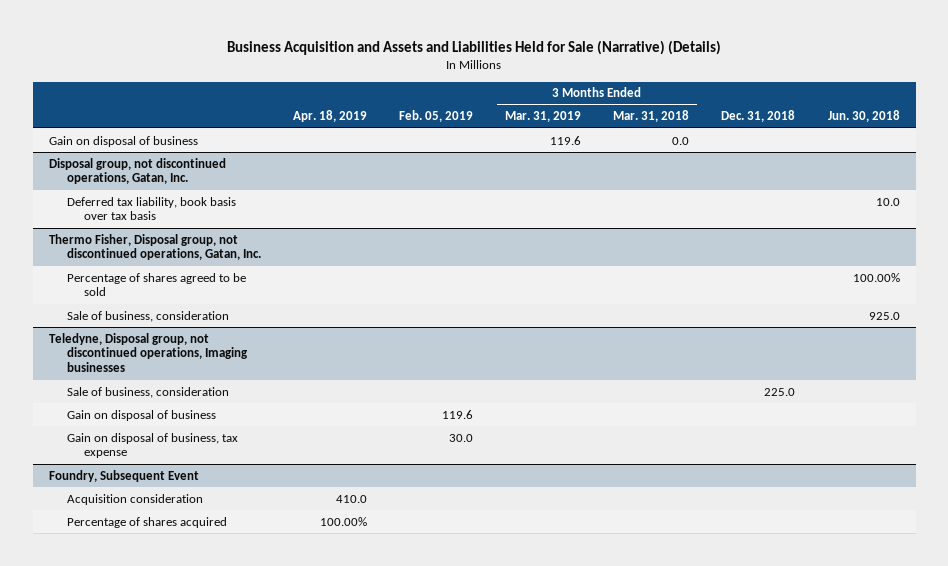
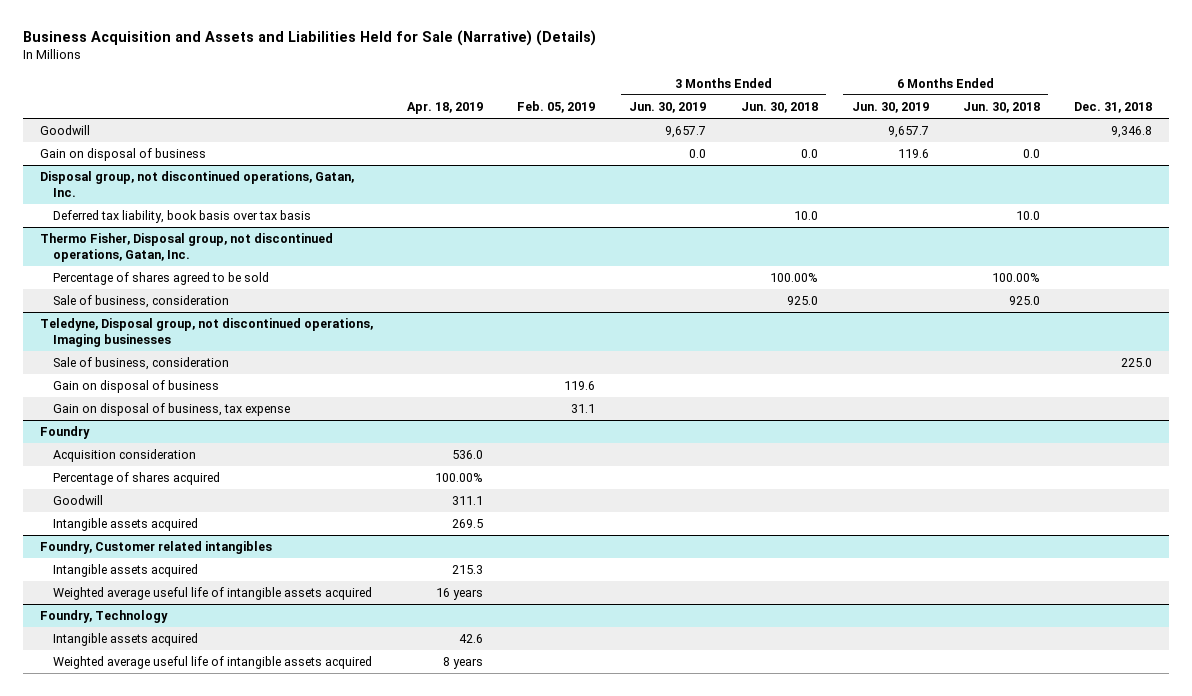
- | Apr. 18, 2019 | Feb. 05, 2019 | 3 Months Ended Mar. 31, 2019 | 3 Months Ended Mar. 31, 2018 | Dec. 31, 2018 | Jun. 30, 2018
+ | Apr. 18, 2019 | Feb. 05, 2019 | 3 Months Ended Jun. 30, 2019 | 3 Months Ended Jun. 30, 2018 | 6 Months Ended Jun. 30, 2019 | 6 Months Ended Jun. 30, 2018 | Dec. 31, 2018
+ Goodwill | | | 9,657.7 | | 9,657.7 | | 9,346.8
@ Teledyne, Disposal group, not discontinued operations, Imaging businesses
- Gain on disposal of business, tax expense | | 30.0 | | | |
- Foundry, Subsequent Event
- Acquisition consideration | 410.0 | | | | |
@ Teledyne, Disposal group, not discontinued operations, Imaging businesses
+ Gain on disposal of business, tax expense | | 31.1 | | | | |
+ Foundry
+ Acquisition consideration | 536.0 | | | | | |
+ Goodwill | 311.1 | | | | | |
+ Intangible assets acquired | 269.5 | | | | | |
+ Foundry, Customer related intangibles
+ Intangible assets acquired | 215.3 | | | | | |
+ Weighted average useful life of intangible assets acquired | 16 years | | | | | |
+ Foundry, Technology
+ Intangible assets acquired | 42.6 | | | | | |
+ Weighted average useful life of intangible assets acquired | 8 years | | | | | |

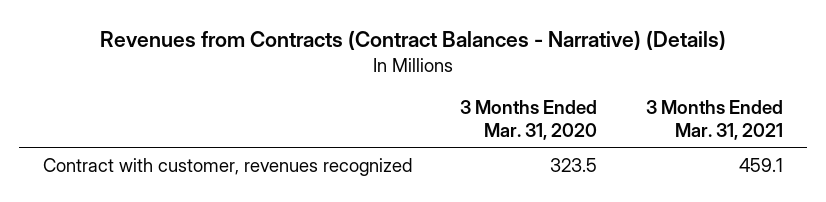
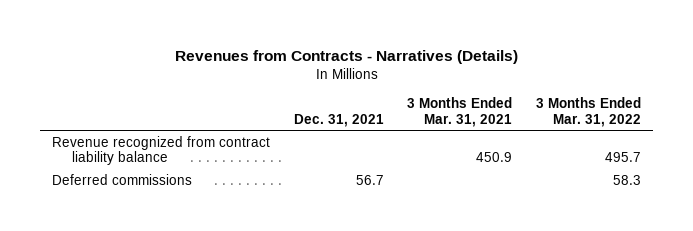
- Revenues from Contracts (Contract Balances - Narrative) (Details)
+ Revenues from Contracts - Narratives (Details)
- | 3 Months Ended Mar. 31, 2020 | 3 Months Ended Mar. 31, 2021
+ | Dec. 31, 2021 | 3 Months Ended Mar. 31, 2021 | 3 Months Ended Mar. 31, 2022
- Contract with customer, revenues recognized | 323.5 | 459.1
+ Revenue recognized from contract liability balance | | 450.9 | 495.7
+ Deferred commissions | 56.7 | | 58.3

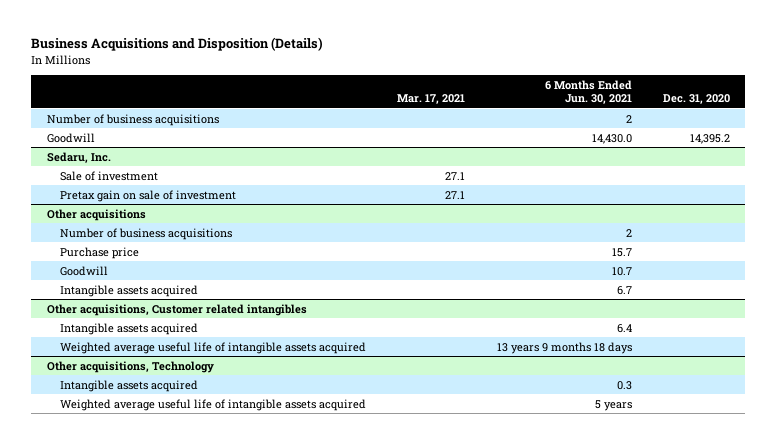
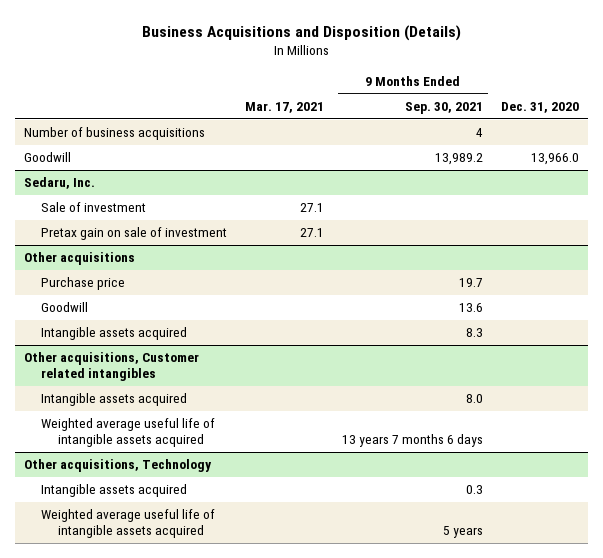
- | Mar. 17, 2021 | 6 Months Ended Jun. 30, 2021 | Dec. 31, 2020
+ | Mar. 17, 2021 | 9 Months Ended Sep. 30, 2021 | Dec. 31, 2020
- Goodwill | | 14,430.0 | 14,395.2
+ Goodwill | | 13,989.2 | 13,966.0
@ Other acquisitions
- Number of business acquisitions | | 2 |

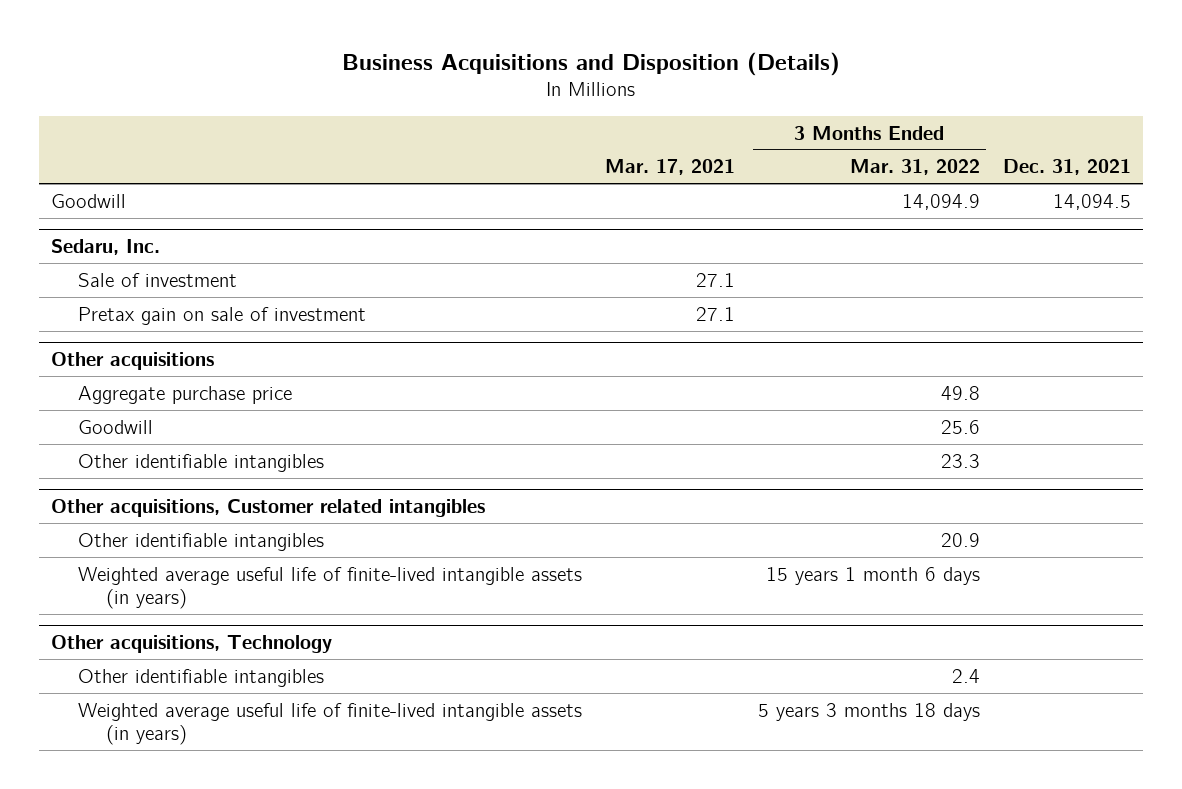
- | Mar. 17, 2021 | 9 Months Ended Sep. 30, 2021 | Dec. 31, 2020
+ | Mar. 17, 2021 | 3 Months Ended Mar. 31, 2022 | Dec. 31, 2021
- Number of business acquisitions | | 4 |
@ Other acquisitions
- Purchase price | | 19.7 |
+ Aggregate purchase price | | 49.8 |
- Intangible assets acquired | | 8.3 |
+ Other identifiable intangibles | | 23.3 |
@ Other acquisitions, Customer related intangibles
- Intangible assets acquired | | 8.0 |
- Weighted average useful life of intangible assets acquired | | 13 years 7 months 6 days |
+ Other identifiable intangibles | | 20.9 |
+ Weighted average useful life of finite-lived intangible assets (in years) | | 15 years 1 month 6 days |
@ Other acquisitions, Technology
- Intangible assets acquired | | 0.3 |
- Weighted average useful life of intangible assets acquired | | 5 years |
+ Other identifiable intangibles | | 2.4 |
+ Weighted average useful life of finite-lived intangible assets (in years) | | 5 years 3 months 18 days |

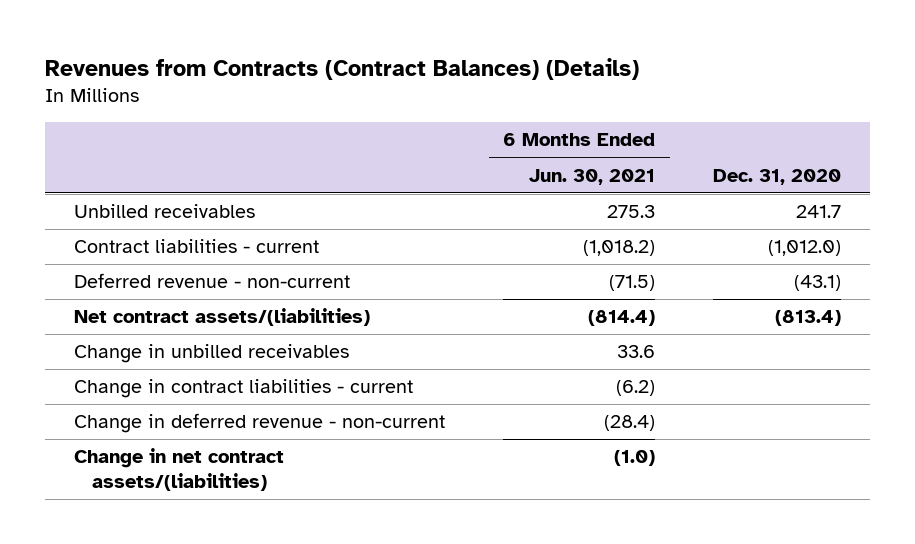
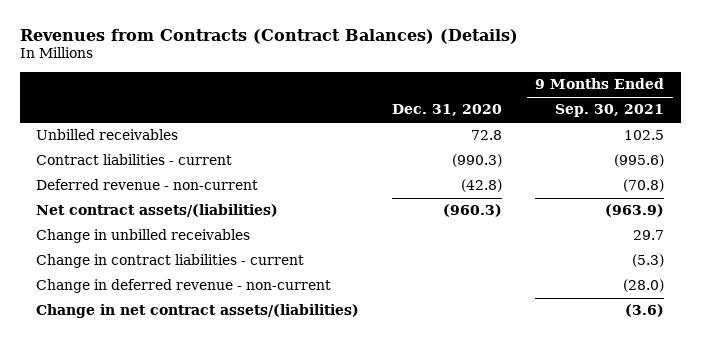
- | 6 Months Ended Jun. 30, 2021 | Dec. 31, 2020
+ | Dec. 31, 2020 | 9 Months Ended Sep. 30, 2021
- Unbilled receivables | 275.3 | 241.7
- Contract liabilities - current | (1,018.2) | (1,012.0)
- Deferred revenue - non-current | (71.5) | (43.1)
- Net contract assets/(liabilities) | (814.4) | (813.4)
+ Unbilled receivables | 72.8 | 102.5
+ Contract liabilities - current | (990.3) | (995.6)
+ Deferred revenue - non-current | (42.8) | (70.8)
+ Net contract assets/(liabilities) | (960.3) | (963.9)

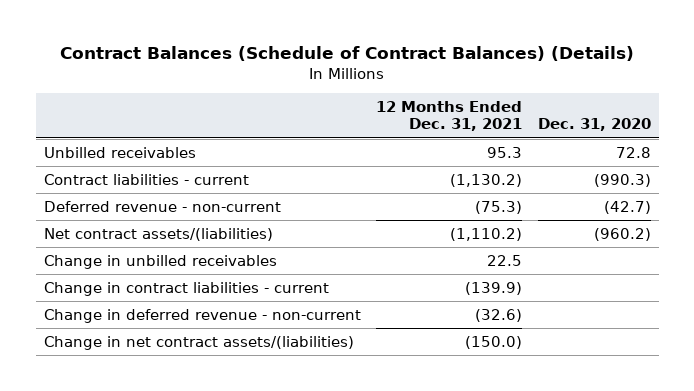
- Revenues from Contracts (Contract Balances) (Details)
+ Contract Balances (Schedule of Contract Balances) (Details)
- | Dec. 31, 2020 | 9 Months Ended Sep. 30, 2021
+ | 12 Months Ended Dec. 31, 2021 | Dec. 31, 2020
- Deferred revenue - non-current | (42.8) | (70.8)
- Net contract assets/(liabilities) | (960.3) | (963.9)
+ Deferred revenue - non-current | (75.3) | (42.7)
+ Net contract assets/(liabilities) | (1,110.2) | (960.2)

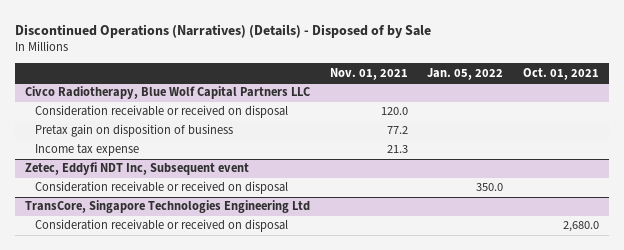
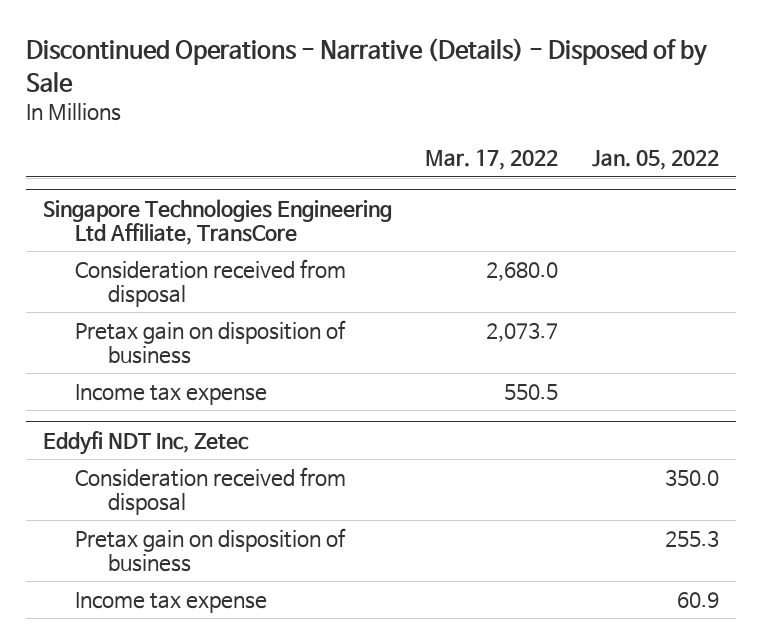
- Discontinued Operations (Narratives) (Details) - Disposed of by Sale
+ Discontinued Operations - Narrative (Details) - Disposed of by Sale
- | Nov. 01, 2021 | Jan. 05, 2022 | Oct. 01, 2021
+ | Mar. 17, 2022 | Jan. 05, 2022
- Civco Radiotherapy, Blue Wolf Capital Partners LLC
- Consideration receivable or received on disposal | 120.0 | |
- Pretax gain on disposition of business | 77.2 | |
- Income tax expense | 21.3 | |
- Zetec, Eddyfi NDT Inc, Subsequent event
- Consideration receivable or received on disposal | | 350.0 |
- TransCore, Singapore Technologies Engineering Ltd
- Consideration receivable or received on disposal | | | 2,680.0
+ Singapore Technologies Engineering Ltd Affiliate, TransCore
+ Consideration received from disposal | 2,680.0 |
+ Pretax gain on disposition of business | 2,073.7 |
+ Income tax expense | 550.5 |
+ Eddyfi NDT Inc, Zetec
+ Consideration received from disposal | | 350.0
+ Pretax gain on disposition of business | | 255.3
+ Income tax expense | | 60.9

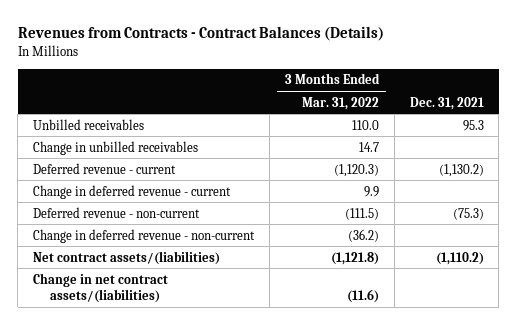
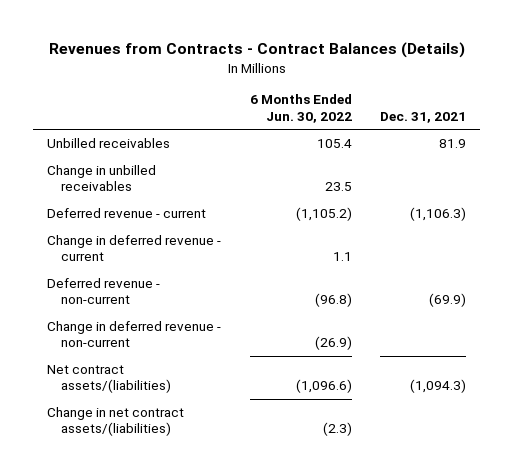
- | 3 Months Ended Mar. 31, 2022 | Dec. 31, 2021
+ | 6 Months Ended Jun. 30, 2022 | Dec. 31, 2021
- Unbilled receivables | 110.0 | 95.3
+ Unbilled receivables | 105.4 | 81.9
- Deferred revenue - current | (1,120.3) | (1,130.2)
+ Deferred revenue - current | (1,105.2) | (1,106.3)
- Deferred revenue - non-current | (111.5) | (75.3)
+ Deferred revenue - non-current | (96.8) | (69.9)
- Net contract assets/(liabilities) | (1,121.8) | (1,110.2)
+ Net contract assets/(liabilities) | (1,096.6) | (1,094.3)

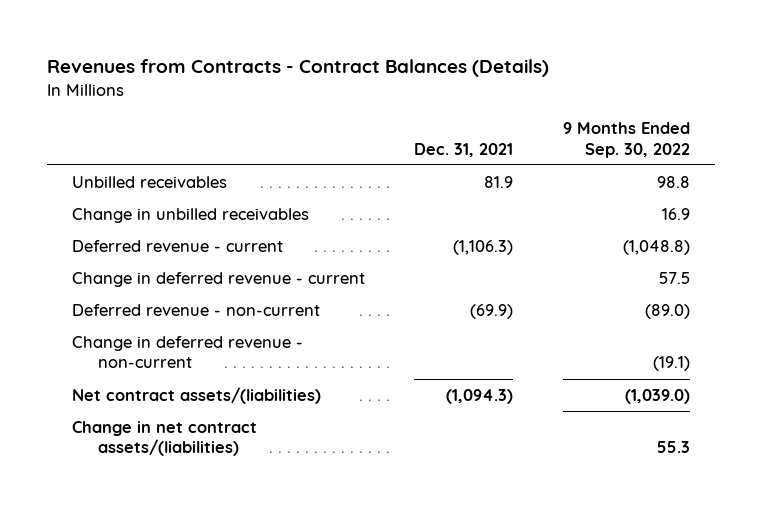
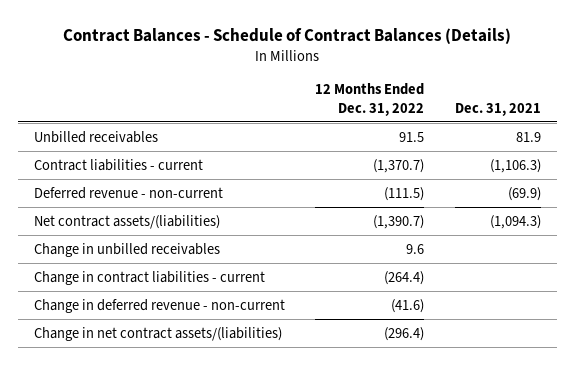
- Revenues from Contracts - Contract Balances (Details)
+ Contract Balances - Schedule of Contract Balances (Details)
- | Dec. 31, 2021 | 9 Months Ended Sep. 30, 2022
+ | 12 Months Ended Dec. 31, 2022 | Dec. 31, 2021
- Deferred revenue - current | (1,106.3) | (1,048.8)
- Change in deferred revenue - current | | 57.5
+ Contract liabilities - current | (1,370.7) | (1,106.3)
moved down: Change in unbilled receivables | 9.6 |
+ Change in contract liabilities - current | (264.4) |
moved down: Change in deferred revenue - non-current | (41.6) |

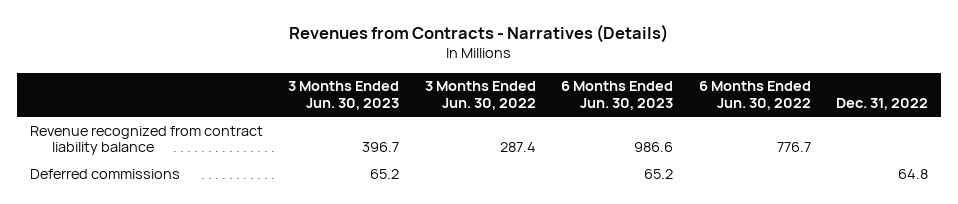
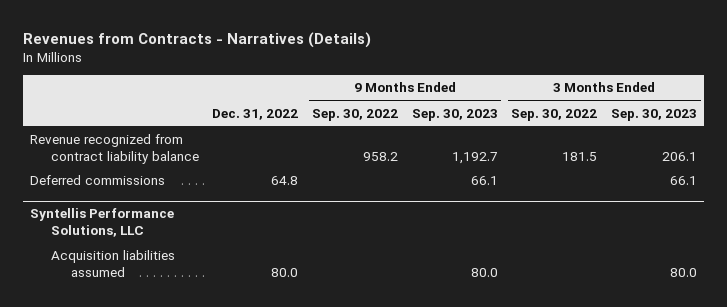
- | 3 Months Ended Jun. 30, 2023 | 3 Months Ended Jun. 30, 2022 | 6 Months Ended Jun. 30, 2023 | 6 Months Ended Jun. 30, 2022 | Dec. 31, 2022
+ | Dec. 31, 2022 | 9 Months Ended Sep. 30, 2022 | 9 Months Ended Sep. 30, 2023 | 3 Months Ended Sep. 30, 2022 | 3 Months Ended Sep. 30, 2023
+ Syntellis Performance Solutions, LLC
+ Acquisition liabilities assumed | 80.0 | | 80.0 | | 80.0

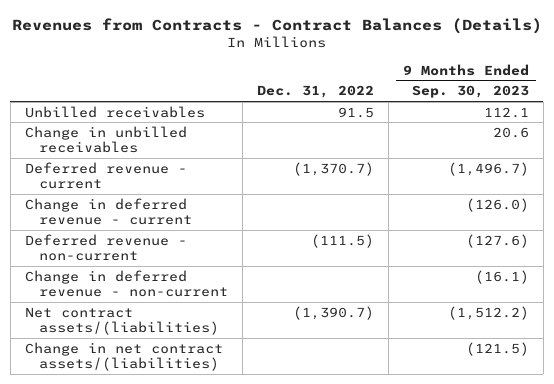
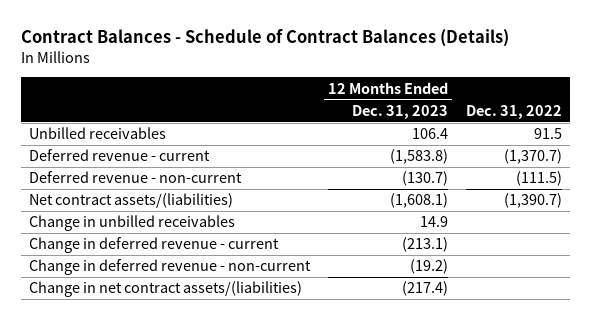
- Revenues from Contracts - Contract Balances (Details)
+ Contract Balances - Schedule of Contract Balances (Details)
- | Dec. 31, 2022 | 9 Months Ended Sep. 30, 2023
+ | 12 Months Ended Dec. 31, 2023 | Dec. 31, 2022
moved down: Change in unbilled receivables | 14.9 |
moved down: Change in deferred revenue - current | (213.1) |
moved down: Change in deferred revenue - non-current | (19.2) |

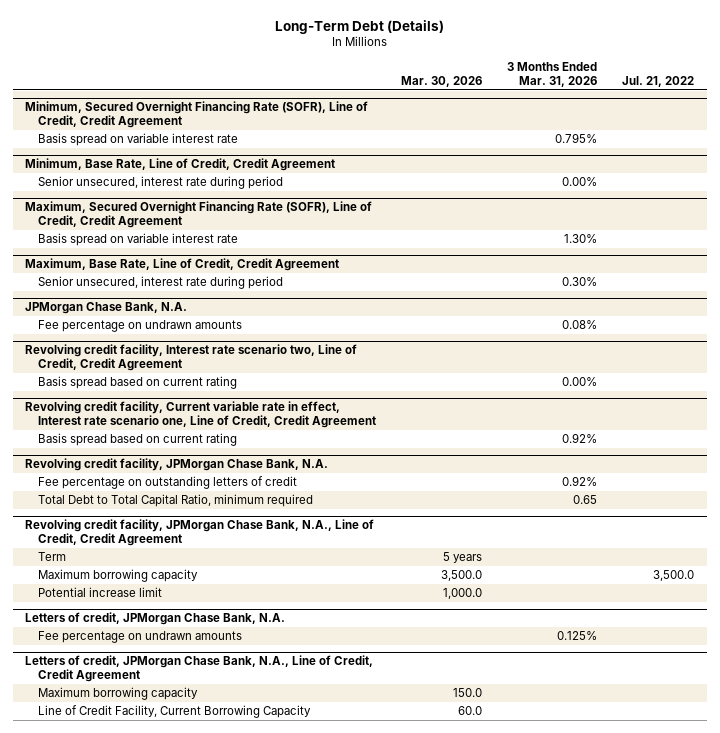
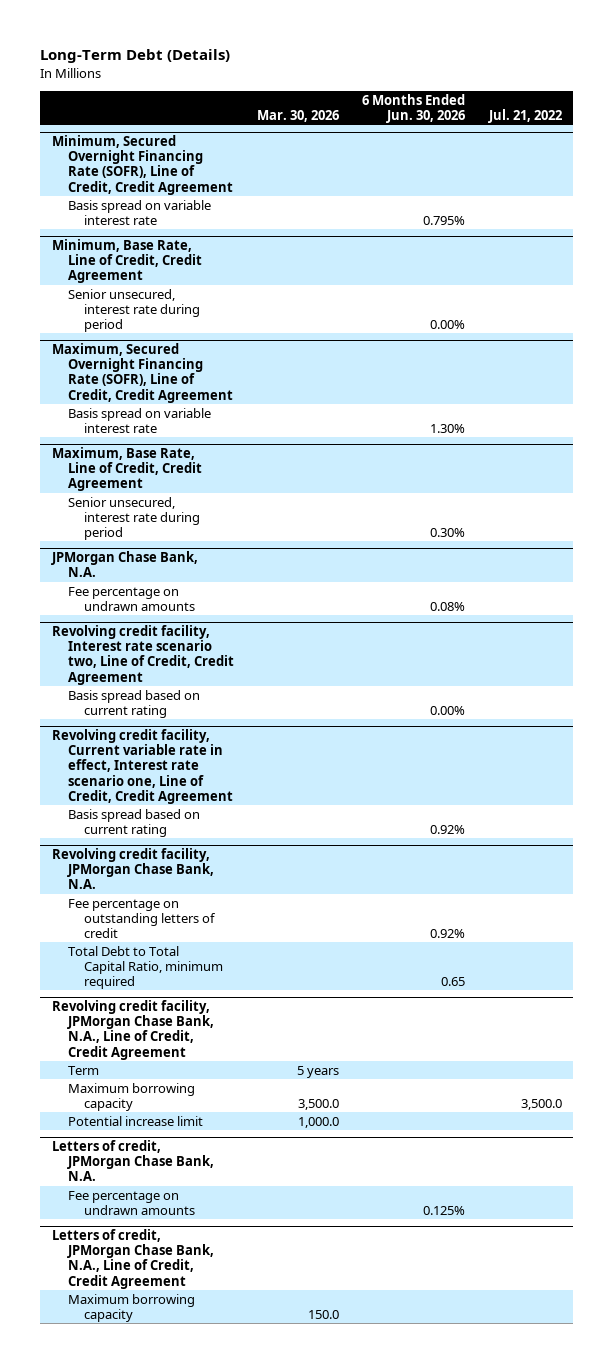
- | Mar. 30, 2026 | 3 Months Ended Mar. 31, 2026 | Jul. 21, 2022
+ | Mar. 30, 2026 | 6 Months Ended Jun. 30, 2026 | Jul. 21, 2022
@ Letters of credit, JPMorgan Chase Bank, N.A., Line of Credit, Credit Agreement
- Line of Credit Facility, Current Borrowing Capacity | 60.0 | |

